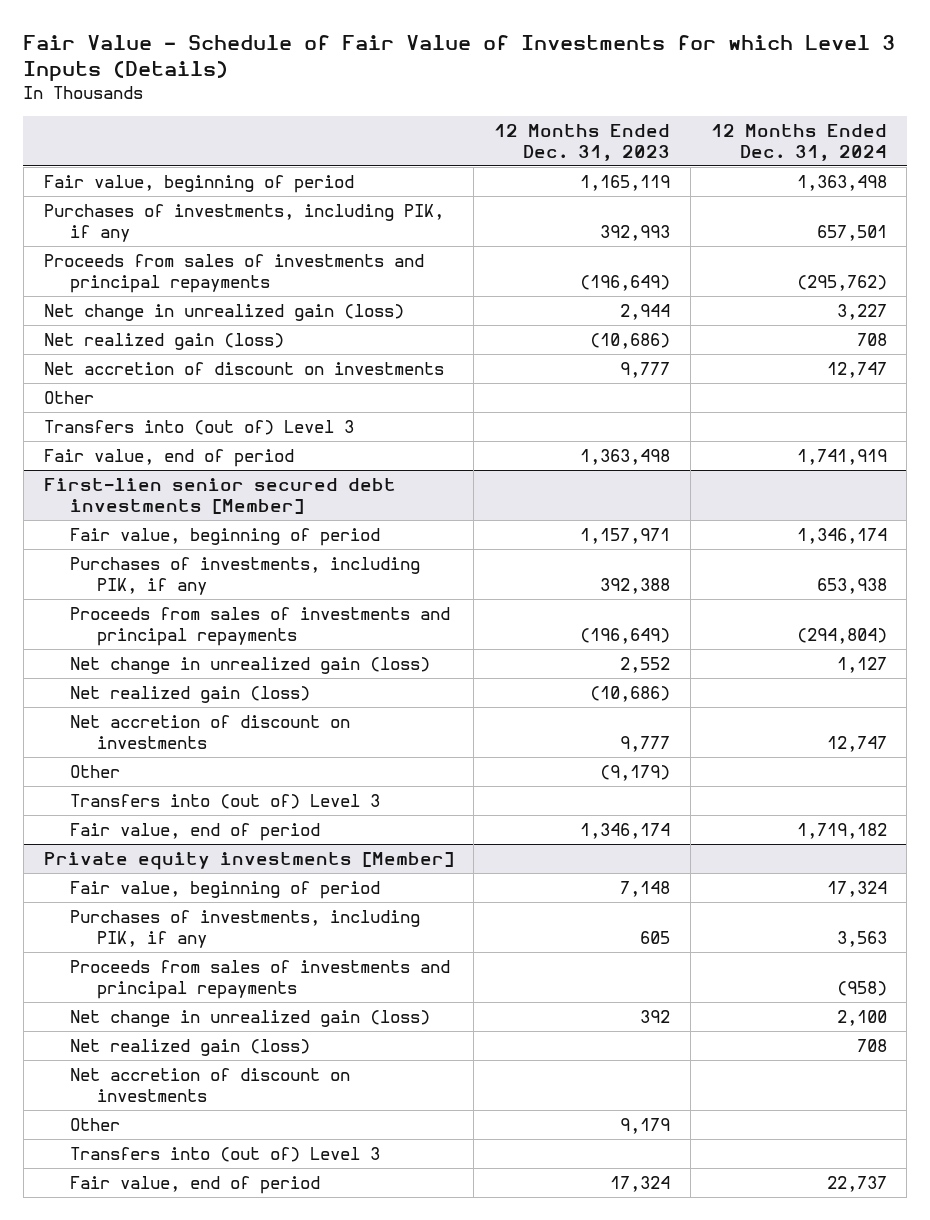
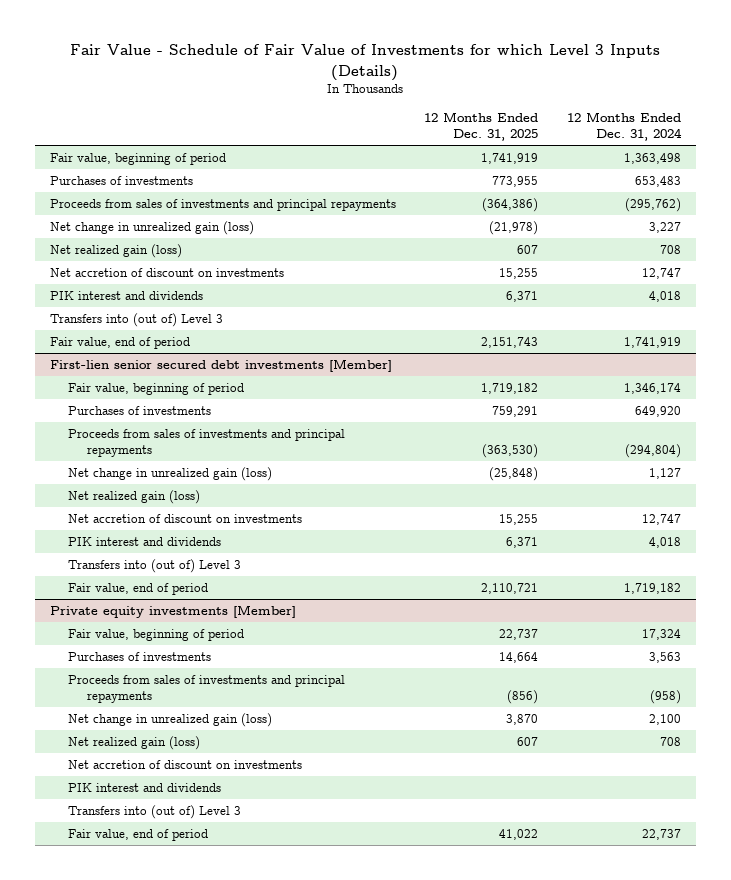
- | 12 Months Ended Dec. 31, 2023 | 12 Months Ended Dec. 31, 2024
+ | 12 Months Ended Dec. 31, 2025 | 12 Months Ended Dec. 31, 2024
- Purchases of investments, including PIK, if any | 392,993 | 657,501
+ Purchases of investments | 773,955 | 653,483
- Other
+ PIK interest and dividends | 6,371 | 4,018
@ First-lien senior secured debt investments [Member]
- Purchases of investments, including PIK, if any | 392,388 | 653,938
+ Purchases of investments | 759,291 | 649,920
- Other | (9,179) |
+ PIK interest and dividends | 6,371 | 4,018
@ Private equity investments [Member]
- Purchases of investments, including PIK, if any | 605 | 3,563
+ Purchases of investments | 14,664 | 3,563
- Other | 9,179 |
+ PIK interest and dividends

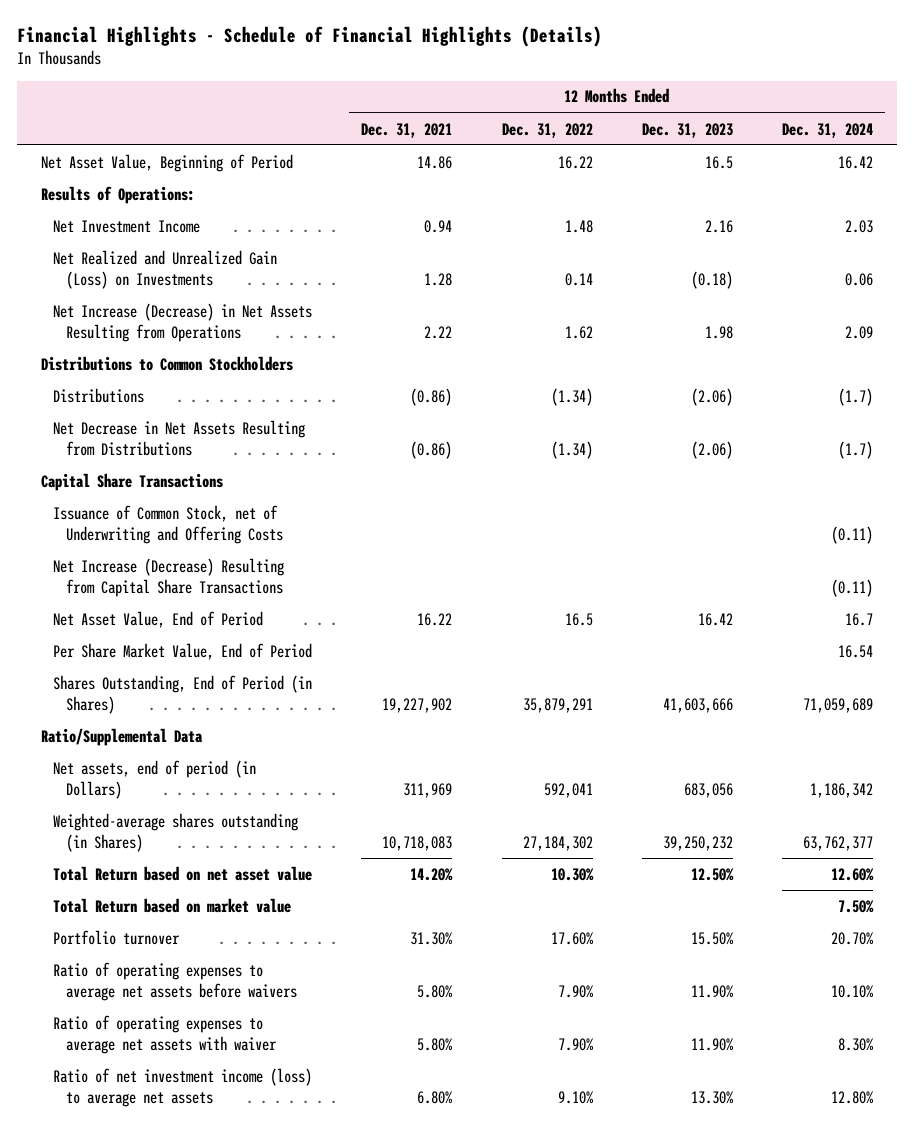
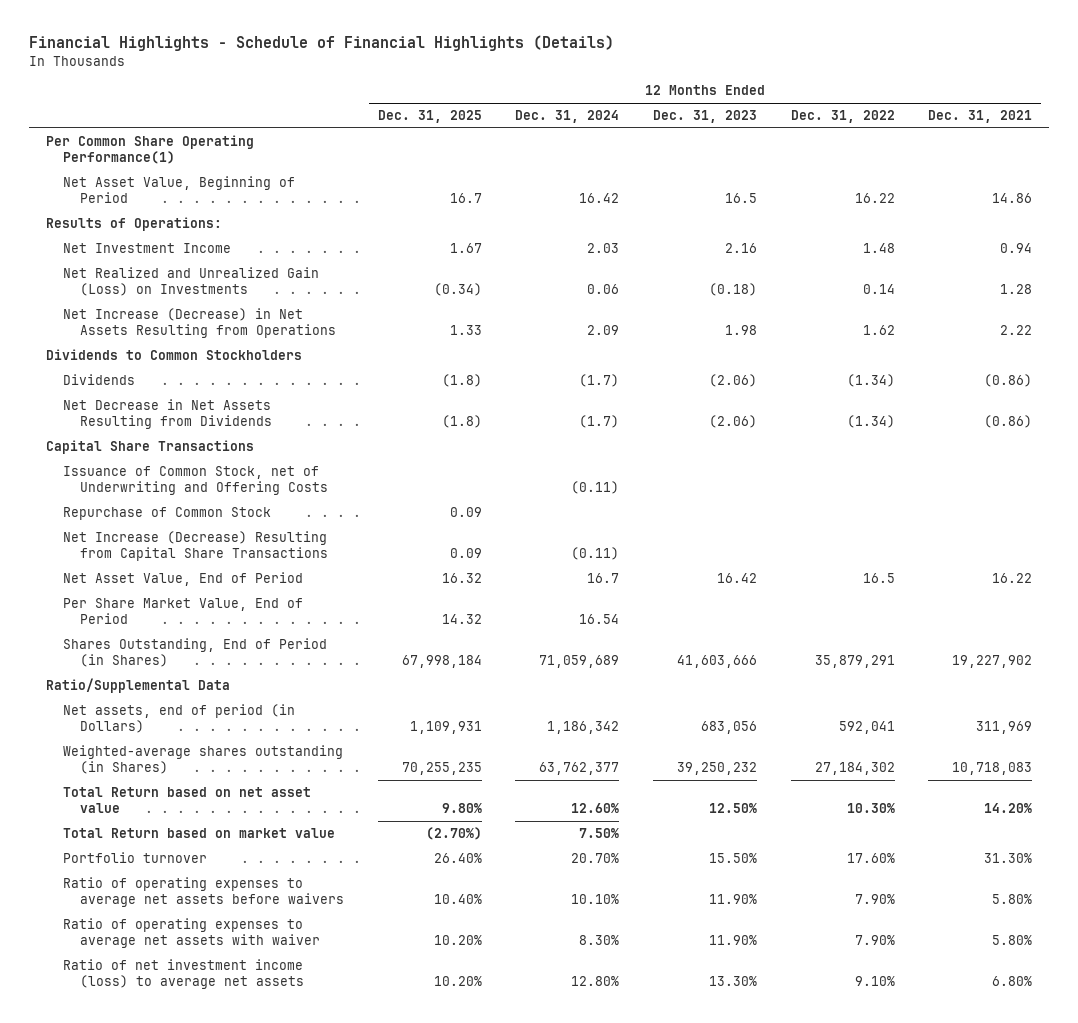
- | 12 Months Ended Dec. 31, 2021 | 12 Months Ended Dec. 31, 2022 | 12 Months Ended Dec. 31, 2023 | 12 Months Ended Dec. 31, 2024
+ | 12 Months Ended Dec. 31, 2025 | 12 Months Ended Dec. 31, 2024 | 12 Months Ended Dec. 31, 2023 | 12 Months Ended Dec. 31, 2022 | 12 Months Ended Dec. 31, 2021
+ Per Common Share Operating Performance(1)
- Distributions to Common Stockholders
- Distributions | (0.86) | (1.34) | (2.06) | (1.7)
- Net Decrease in Net Assets Resulting from Distributions | (0.86) | (1.34) | (2.06) | (1.7)
+ Dividends to Common Stockholders
+ Dividends | (1.8) | (1.7) | (2.06) | (1.34) | (0.86)
+ Net Decrease in Net Assets Resulting from Dividends | (1.8) | (1.7) | (2.06) | (1.34) | (0.86)
+ Repurchase of Common Stock | 0.09 | | | |

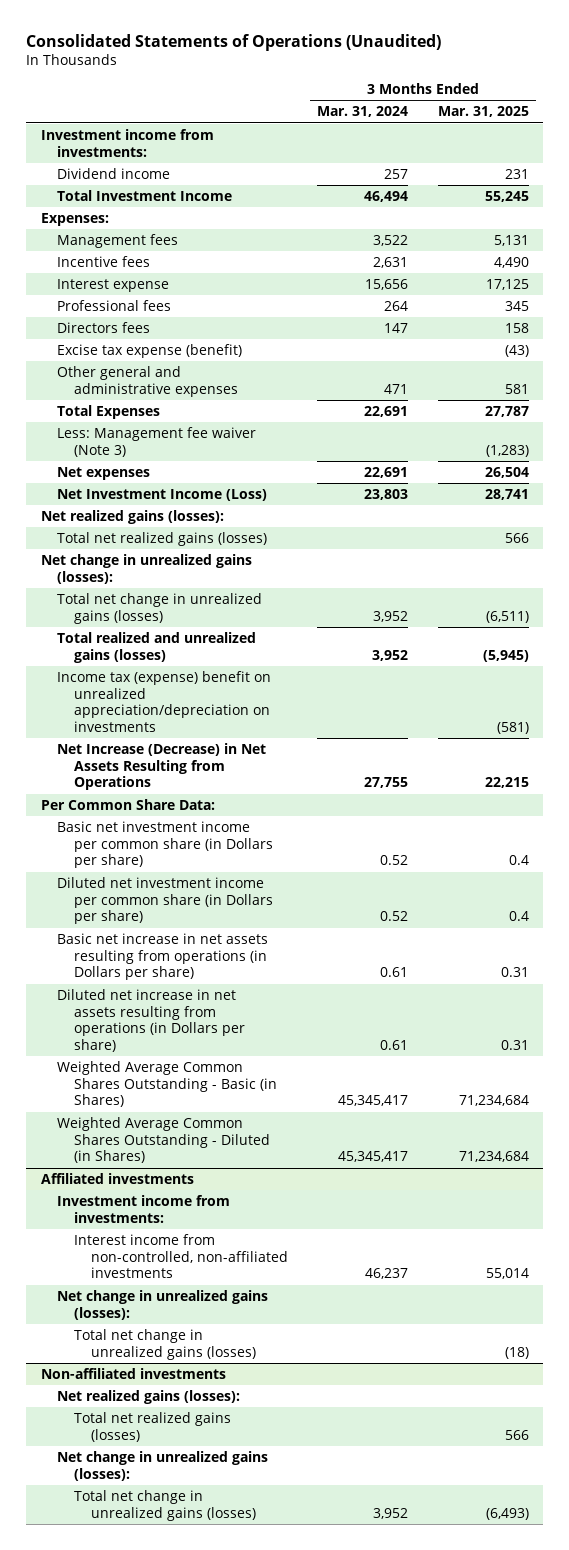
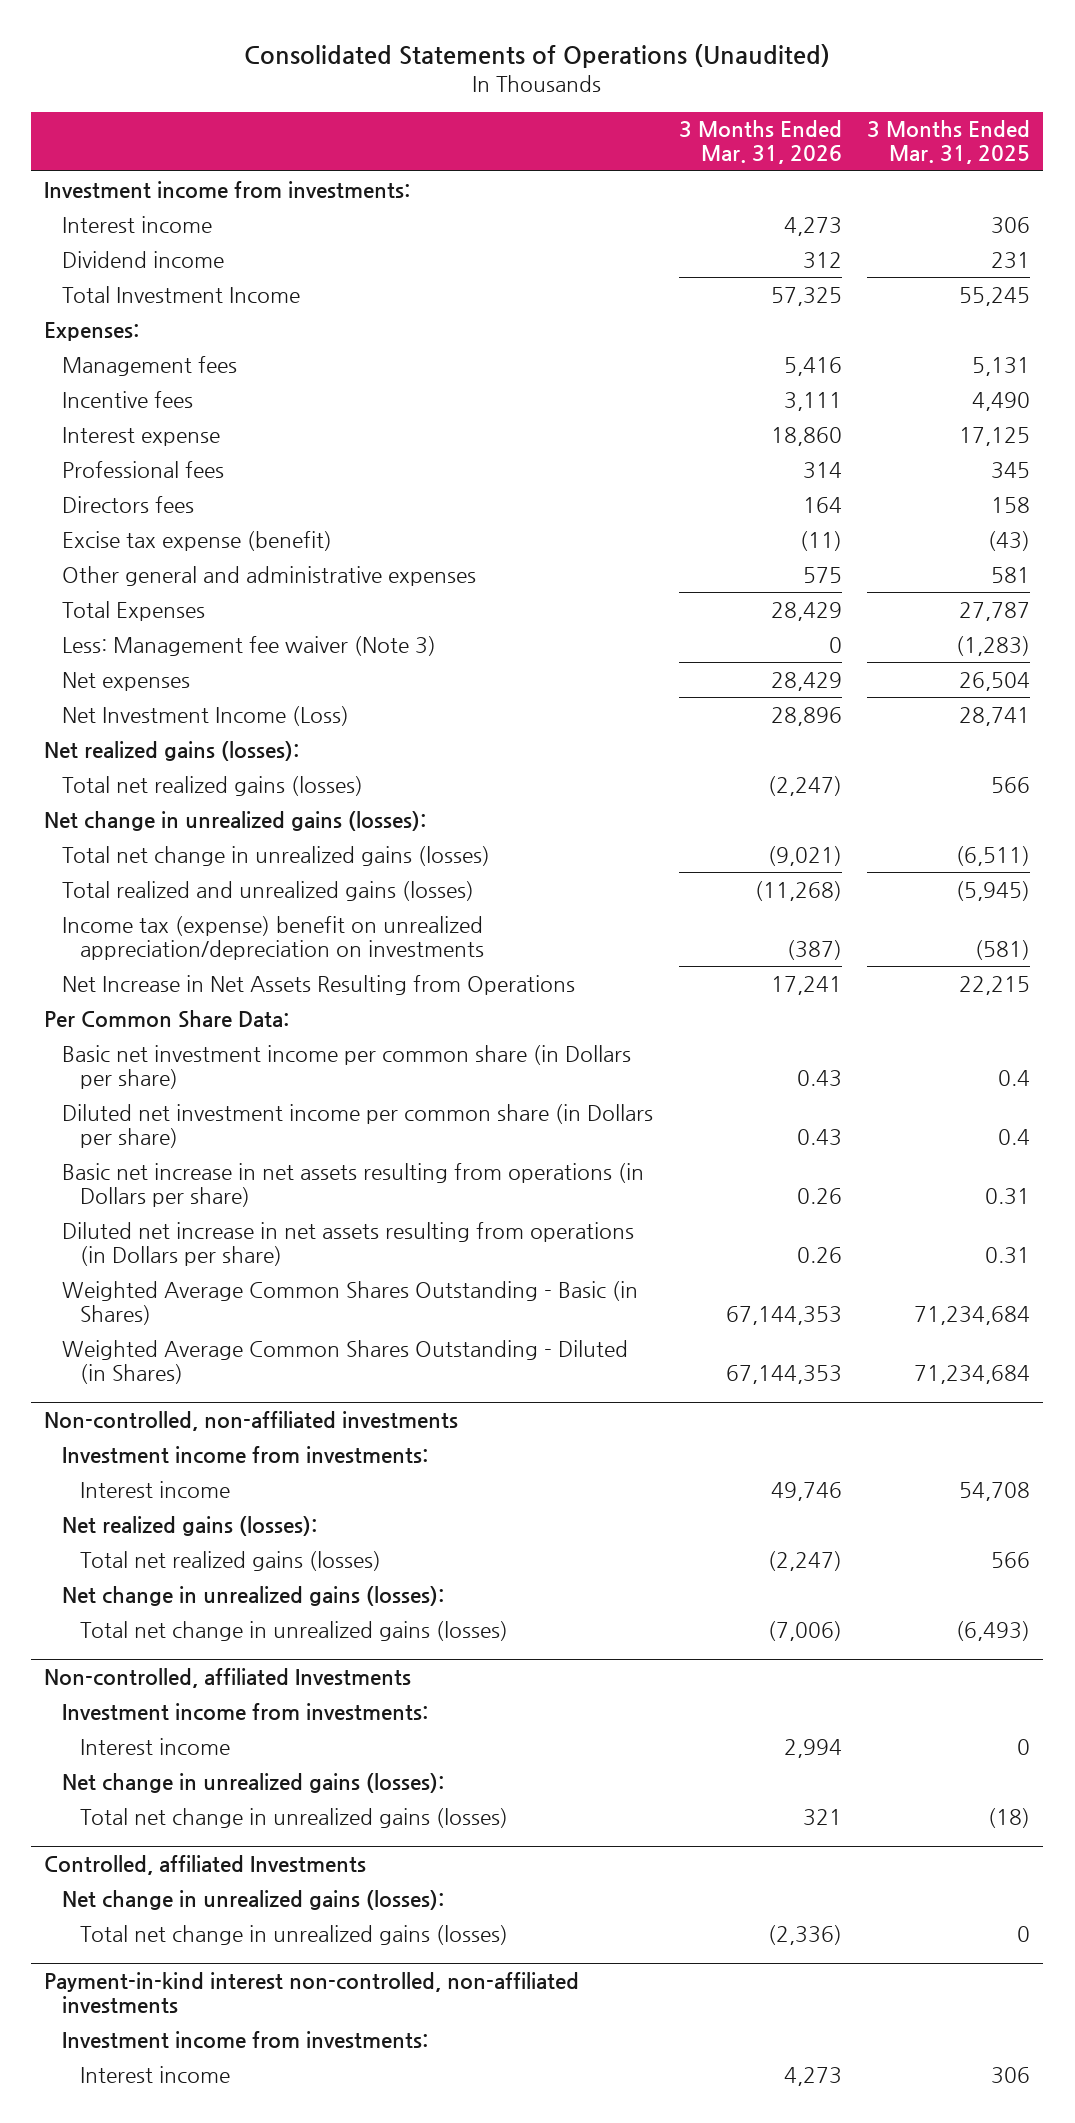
- | 3 Months Ended Mar. 31, 2024 | 3 Months Ended Mar. 31, 2025
+ | 3 Months Ended Mar. 31, 2026 | 3 Months Ended Mar. 31, 2025
+ Interest income | 4,273 | 306
- Net Increase (Decrease) in Net Assets Resulting from Operations | 27,755 | 22,215
+ Net Increase in Net Assets Resulting from Operations | 17,241 | 22,215
- Affiliated investments
+ Non-controlled, non-affiliated investments
- Interest income from non-controlled, non-affiliated investments | 46,237 | 55,014
- Net change in unrealized gains (losses):
- Total net change in unrealized gains (losses) | | (18)
- Non-affiliated investments
+ Interest income | 49,746 | 54,708
+ Non-controlled, affiliated Investments
+ Investment income from investments:
+ Interest income | 2,994 | 0
+ Net change in unrealized gains (losses):
+ Total net change in unrealized gains (losses) | 321 | (18)
+ Controlled, affiliated Investments
+ Net change in unrealized gains (losses):
+ Total net change in unrealized gains (losses) | (2,336) | 0
+ Payment-in-kind interest non-controlled, non-affiliated investments
+ Investment income from investments:
+ Interest income | 4,273 | 306

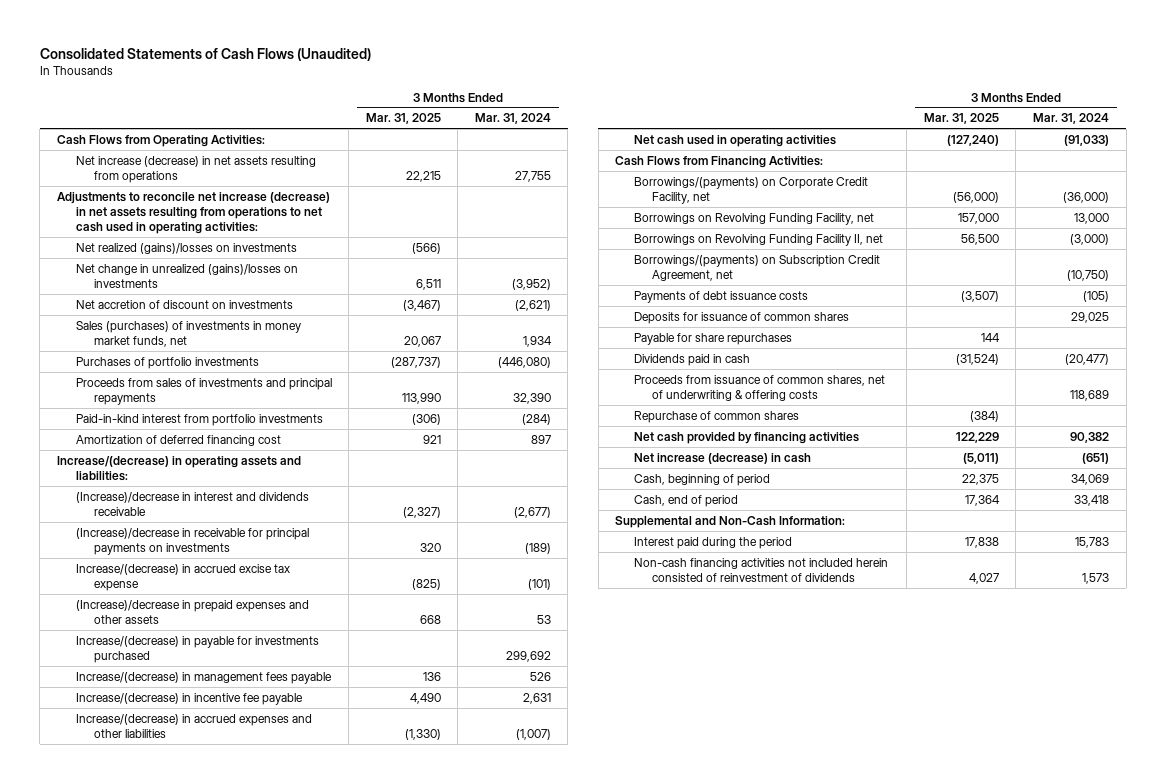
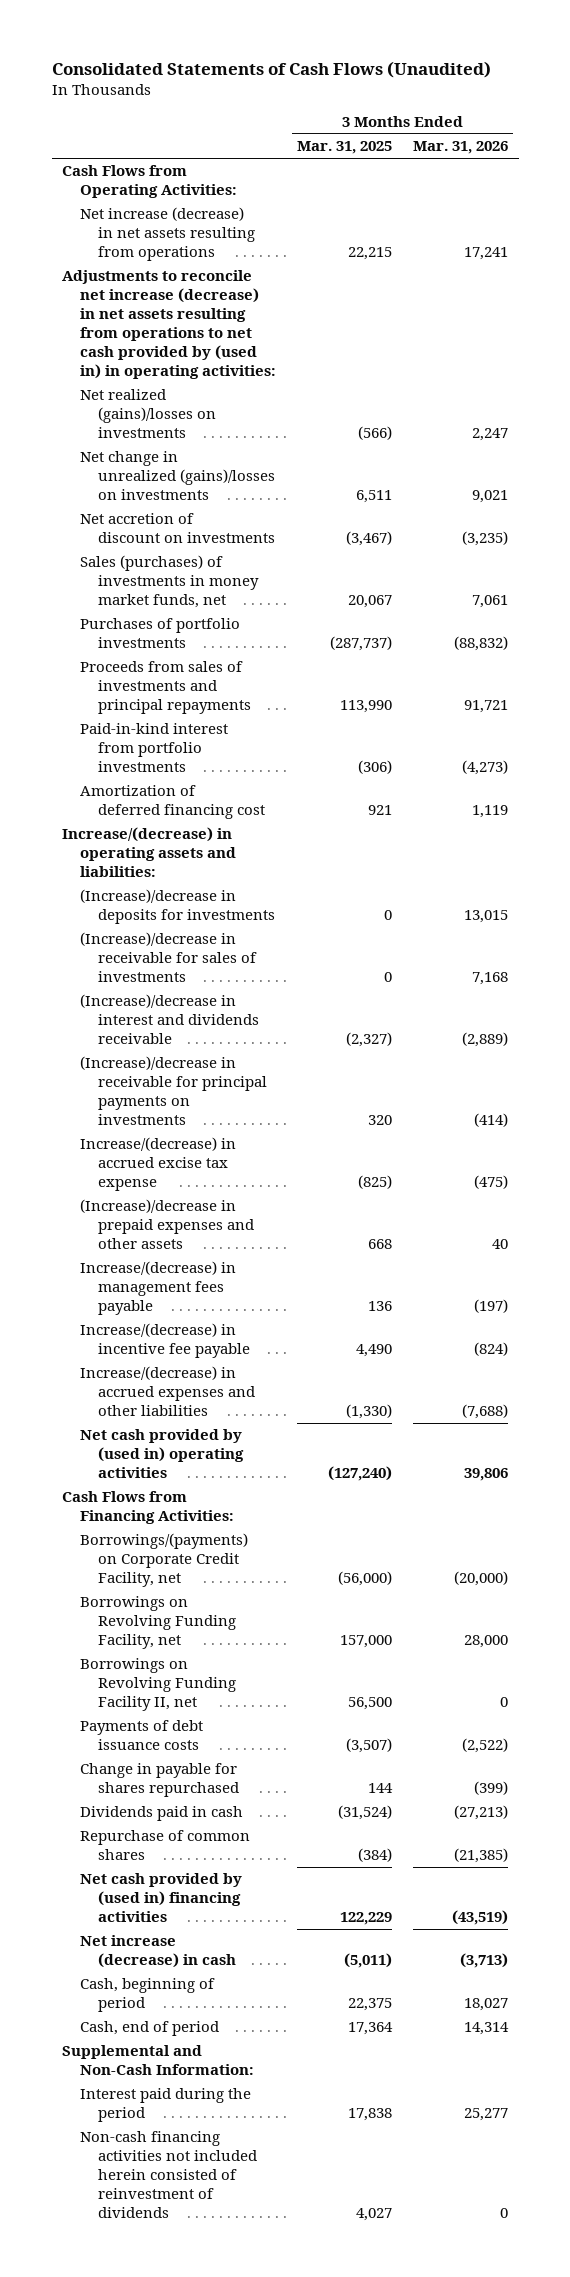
- | 3 Months Ended Mar. 31, 2025 | 3 Months Ended Mar. 31, 2024
+ | 3 Months Ended Mar. 31, 2025 | 3 Months Ended Mar. 31, 2026
- Adjustments to reconcile net increase (decrease) in net assets resulting from operations to net cash used in operating activities:
+ Adjustments to reconcile net increase (decrease) in net assets resulting from operations to net cash provided by (used in) in operating activities:
+ (Increase)/decrease in deposits for investments | 0 | 13,015
+ (Increase)/decrease in receivable for sales of investments | 0 | 7,168
- Increase/(decrease) in payable for investments purchased | | 299,692
- Net cash used in operating activities | (127,240) | (91,033)
+ Net cash provided by (used in) operating activities | (127,240) | 39,806
- Borrowings/(payments) on Subscription Credit Agreement, net | | (10,750)
- Deposits for issuance of common shares | | 29,025
- Payable for share repurchases | 144 |
+ Change in payable for shares repurchased | 144 | (399)
- Proceeds from issuance of common shares, net of underwriting & offering costs | | 118,689
- Net cash provided by financing activities | 122,229 | 90,382
+ Net cash provided by (used in) financing activities | 122,229 | (43,519)

